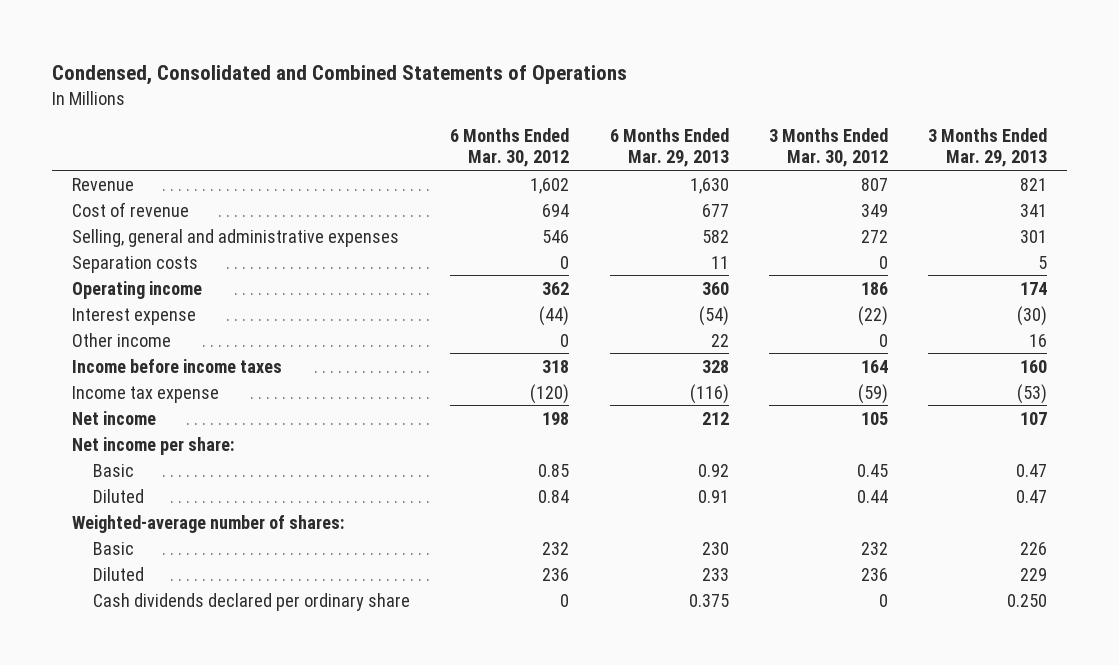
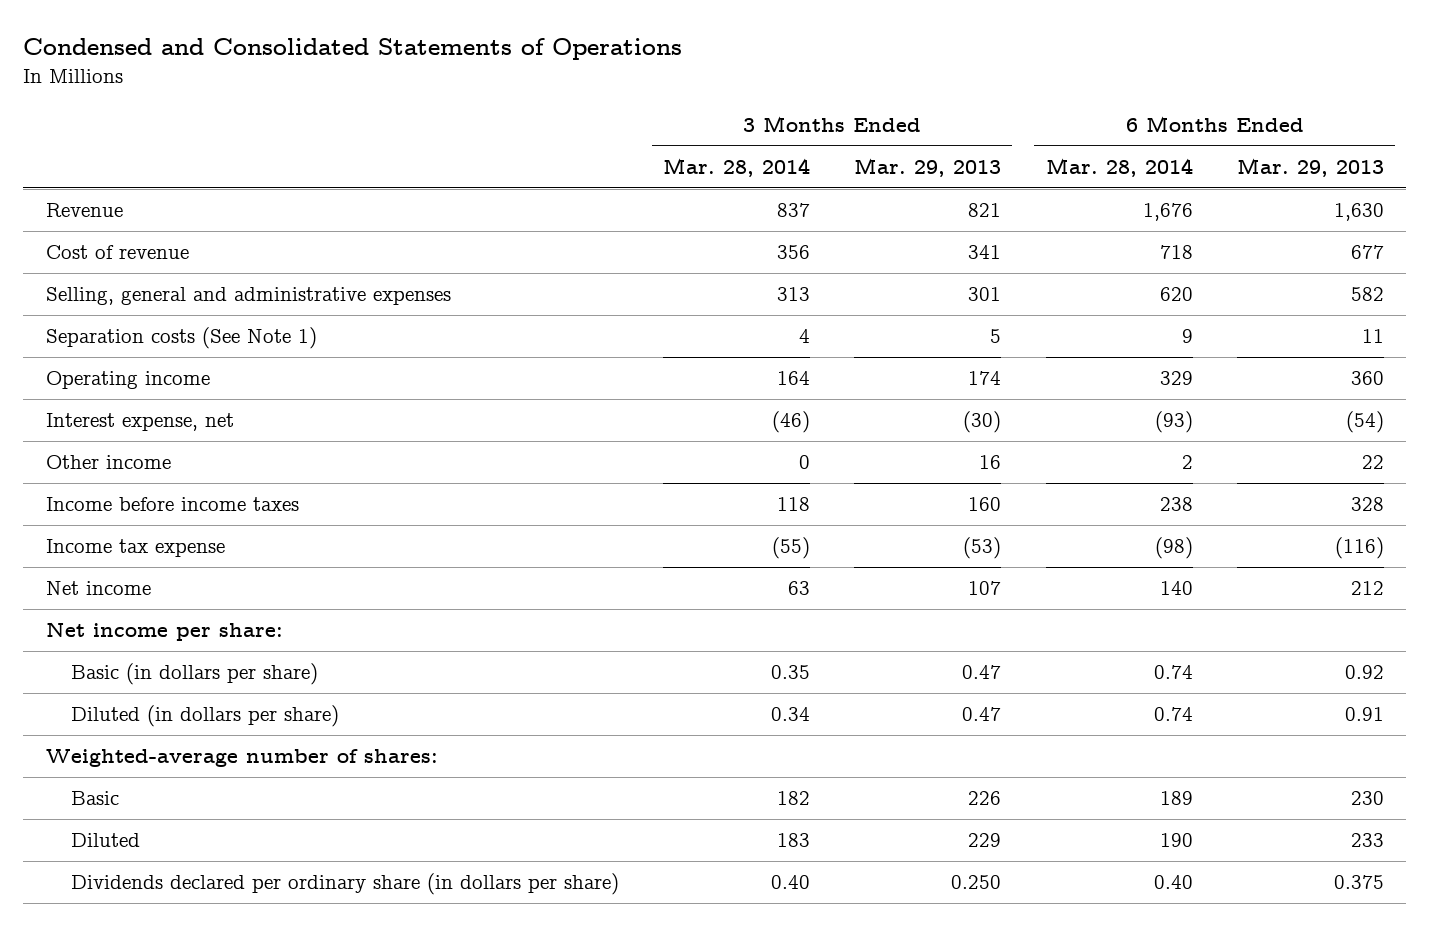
- Condensed, Consolidated and Combined Statements of Operations
+ Condensed and Consolidated Statements of Operations
- | 6 Months Ended Mar. 30, 2012 | 6 Months Ended Mar. 29, 2013 | 3 Months Ended Mar. 30, 2012 | 3 Months Ended Mar. 29, 2013
+ | 3 Months Ended Mar. 28, 2014 | 3 Months Ended Mar. 29, 2013 | 6 Months Ended Mar. 28, 2014 | 6 Months Ended Mar. 29, 2013
- Separation costs | 0 | 11 | 0 | 5
+ Separation costs (See Note 1) | 4 | 5 | 9 | 11
- Interest expense | (44) | (54) | (22) | (30)
+ Interest expense, net | (46) | (30) | (93) | (54)
- Basic | 0.85 | 0.92 | 0.45 | 0.47
- Diluted | 0.84 | 0.91 | 0.44 | 0.47
+ Basic (in dollars per share) | 0.35 | 0.47 | 0.74 | 0.92
+ Diluted (in dollars per share) | 0.34 | 0.47 | 0.74 | 0.91
- Cash dividends declared per ordinary share | 0 | 0.375 | 0 | 0.250
+ Dividends declared per ordinary share (in dollars per share) | 0.40 | 0.250 | 0.40 | 0.375

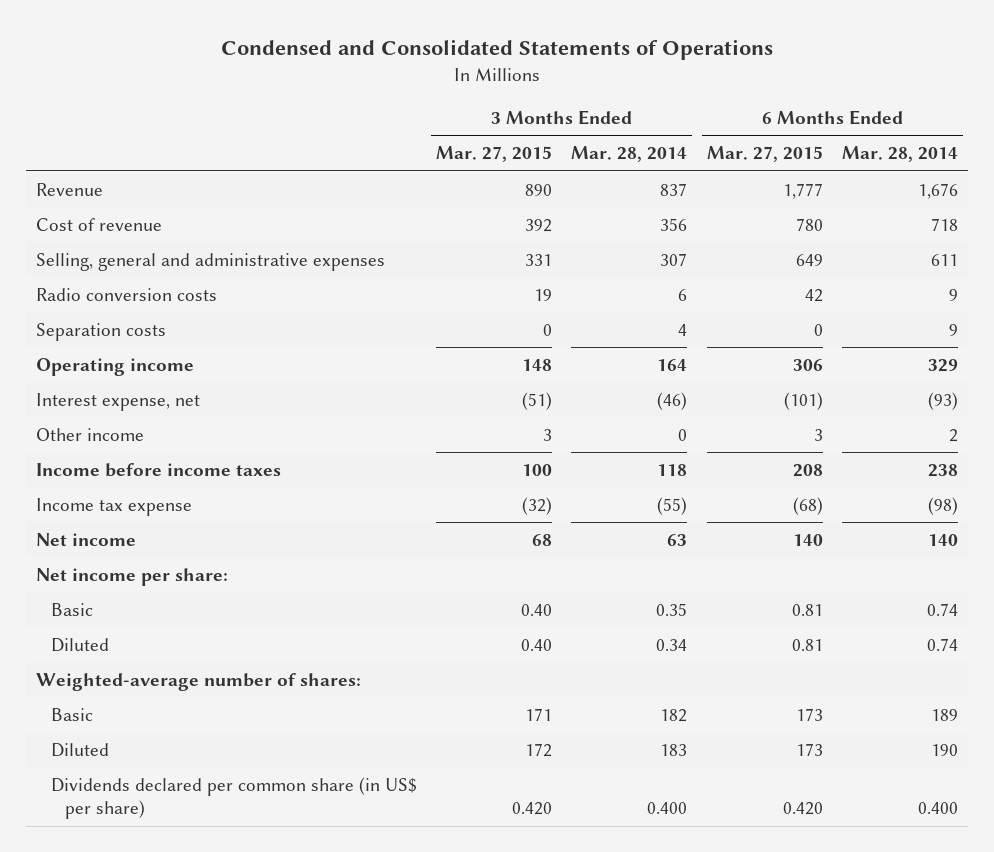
- | 3 Months Ended Mar. 28, 2014 | 3 Months Ended Mar. 29, 2013 | 6 Months Ended Mar. 28, 2014 | 6 Months Ended Mar. 29, 2013
+ | 3 Months Ended Mar. 27, 2015 | 3 Months Ended Mar. 28, 2014 | 6 Months Ended Mar. 27, 2015 | 6 Months Ended Mar. 28, 2014
- Selling, general and administrative expenses | 313 | 301 | 620 | 582
- Separation costs (See Note 1) | 4 | 5 | 9 | 11
+ Selling, general and administrative expenses | 331 | 307 | 649 | 611
+ Radio conversion costs | 19 | 6 | 42 | 9
+ Separation costs | 0 | 4 | 0 | 9
- Basic (in dollars per share) | 0.35 | 0.47 | 0.74 | 0.92
- Diluted (in dollars per share) | 0.34 | 0.47 | 0.74 | 0.91
+ Basic | 0.40 | 0.35 | 0.81 | 0.74
+ Diluted | 0.40 | 0.34 | 0.81 | 0.74
- Dividends declared per ordinary share (in dollars per share) | 0.40 | 0.250 | 0.40 | 0.375
+ Dividends declared per common share (in US$ per share) | 0.420 | 0.400 | 0.420 | 0.400

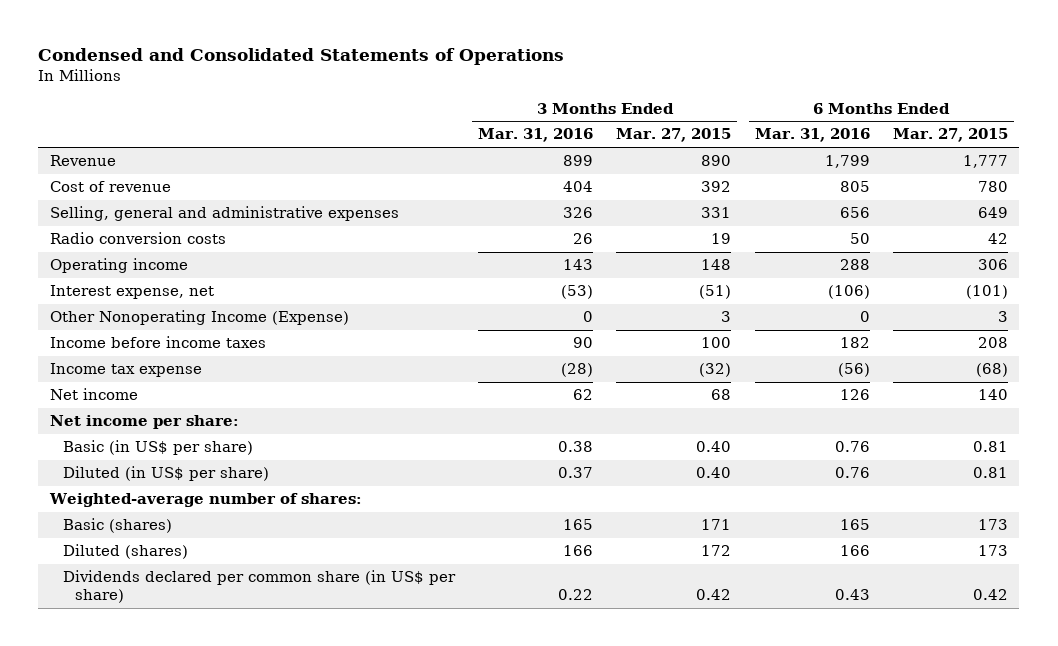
- | 3 Months Ended Mar. 27, 2015 | 3 Months Ended Mar. 28, 2014 | 6 Months Ended Mar. 27, 2015 | 6 Months Ended Mar. 28, 2014
+ | 3 Months Ended Mar. 31, 2016 | 3 Months Ended Mar. 27, 2015 | 6 Months Ended Mar. 31, 2016 | 6 Months Ended Mar. 27, 2015
- Separation costs | 0 | 4 | 0 | 9
- Other income | 3 | 0 | 3 | 2
+ Other Nonoperating Income (Expense) | 0 | 3 | 0 | 3
- Basic | 0.40 | 0.35 | 0.81 | 0.74
- Diluted | 0.40 | 0.34 | 0.81 | 0.74
+ Basic (in US$ per share) | 0.38 | 0.40 | 0.76 | 0.81
+ Diluted (in US$ per share) | 0.37 | 0.40 | 0.76 | 0.81
- Basic | 171 | 182 | 173 | 189
- Diluted | 172 | 183 | 173 | 190
- Dividends declared per common share (in US$ per share) | 0.420 | 0.400 | 0.420 | 0.400
+ Basic (shares) | 165 | 171 | 165 | 173
+ Diluted (shares) | 166 | 172 | 166 | 173
+ Dividends declared per common share (in US$ per share) | 0.22 | 0.42 | 0.43 | 0.42

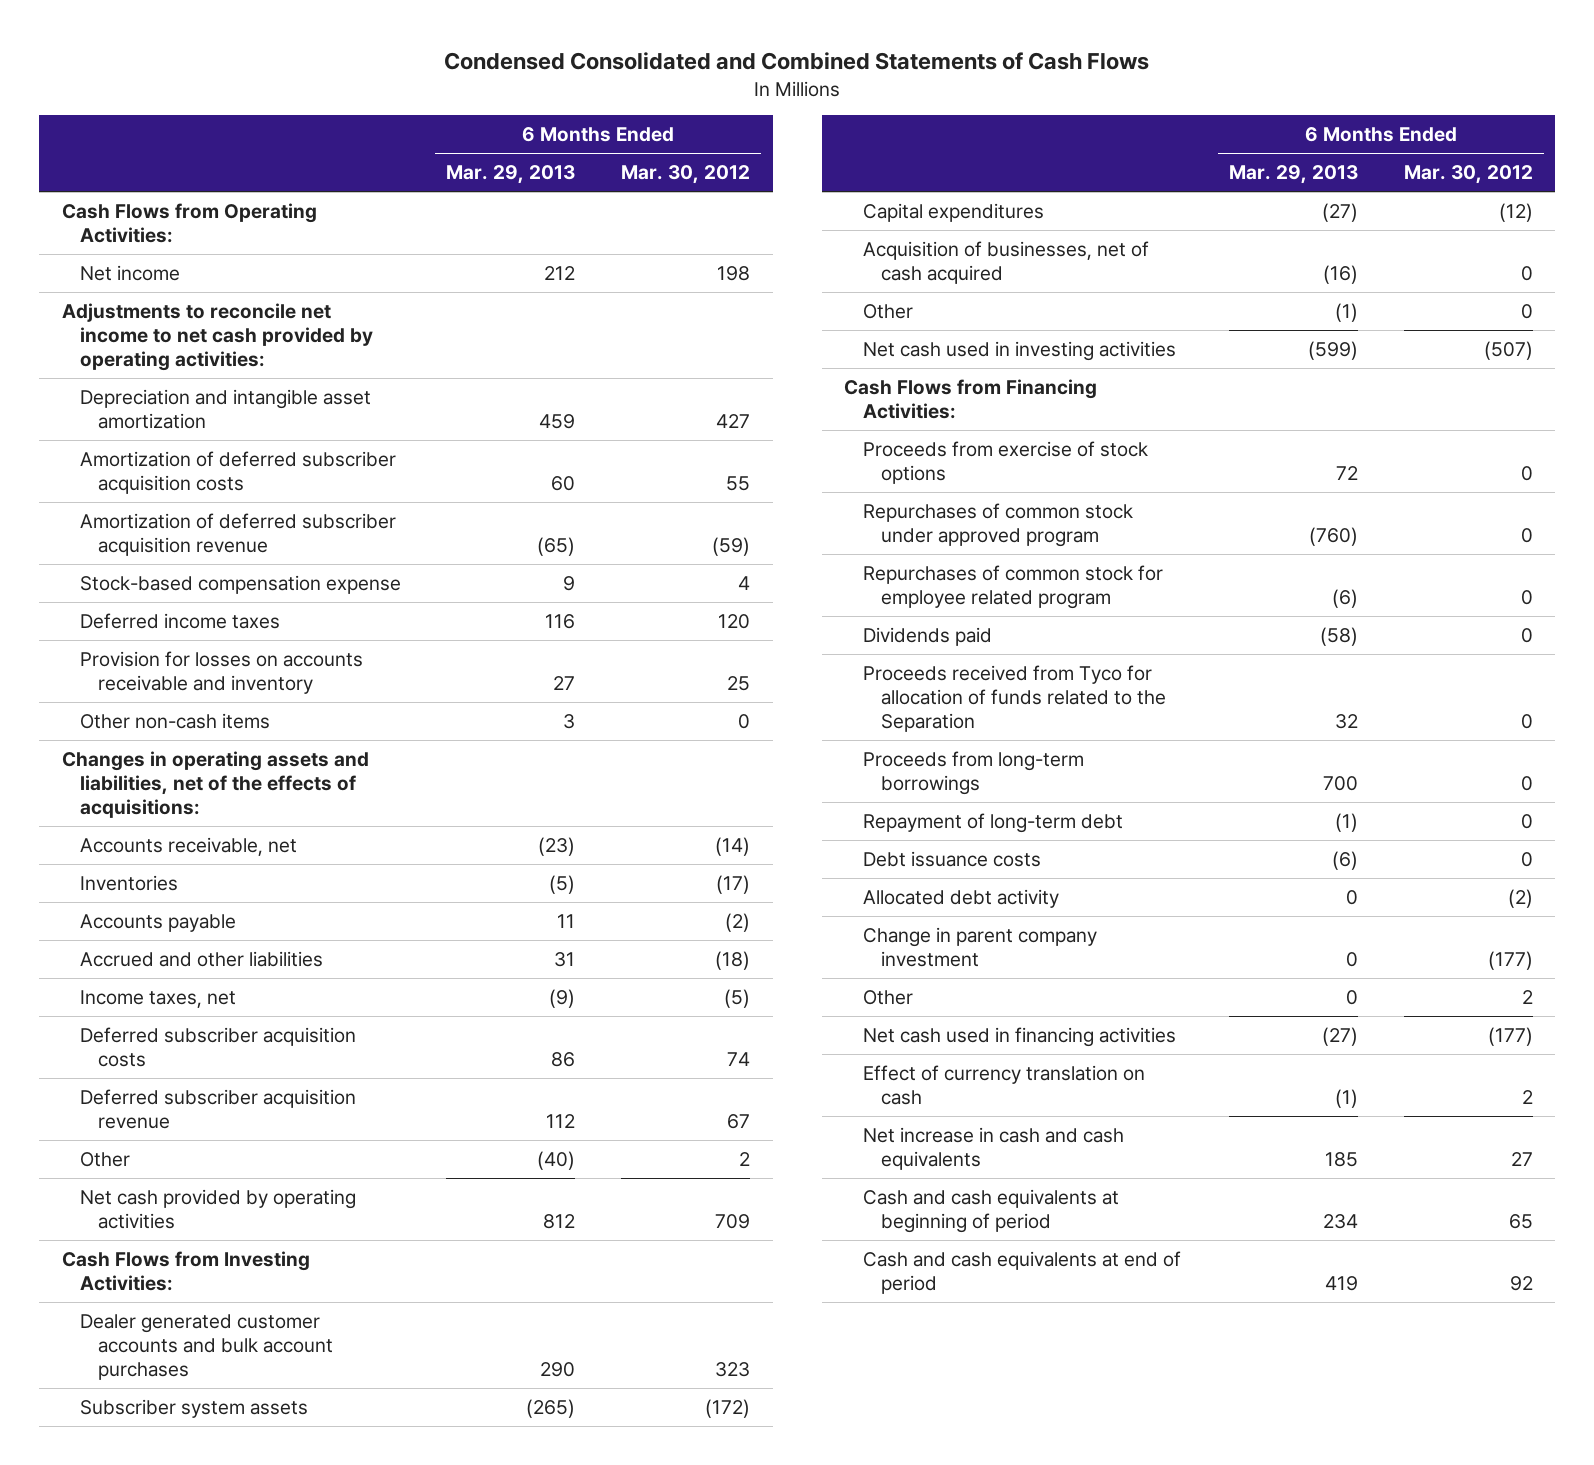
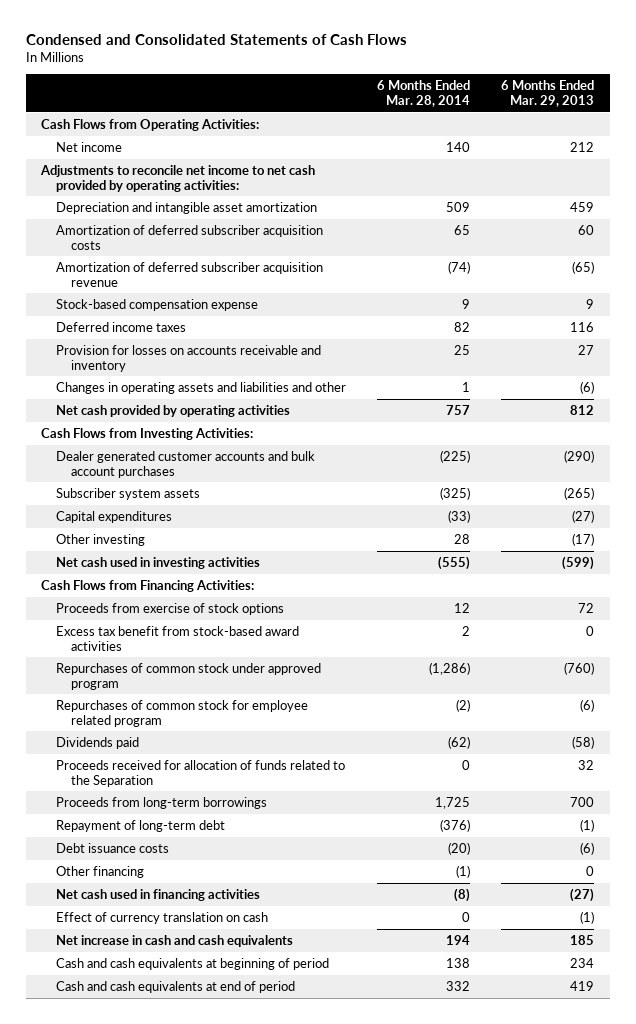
- Condensed Consolidated and Combined Statements of Cash Flows
+ Condensed and Consolidated Statements of Cash Flows
- | 6 Months Ended Mar. 29, 2013 | 6 Months Ended Mar. 30, 2012
+ | 6 Months Ended Mar. 28, 2014 | 6 Months Ended Mar. 29, 2013
- Other non-cash items | 3 | 0
- Changes in operating assets and liabilities, net of the effects of acquisitions:
- Accounts receivable, net | (23) | (14)
- Inventories | (5) | (17)
- Accounts payable | 11 | (2)
- Accrued and other liabilities | 31 | (18)
- Income taxes, net | (9) | (5)
- Deferred subscriber acquisition costs | 86 | 74
- Deferred subscriber acquisition revenue | 112 | 67
- Other | (40) | 2
+ Changes in operating assets and liabilities and other | 1 | (6)
- Dealer generated customer accounts and bulk account purchases | 290 | 323
+ Dealer generated customer accounts and bulk account purchases | (225) | (290)
- Acquisition of businesses, net of cash acquired | (16) | 0
- Other | (1) | 0
+ Other investing | 28 | (17)
+ Excess tax benefit from stock-based award activities | 2 | 0
- Proceeds received from Tyco for allocation of funds related to the Separation | 32 | 0
+ Proceeds received for allocation of funds related to the Separation | 0 | 32
- Allocated debt activity | 0 | (2)
- Change in parent company investment | 0 | (177)
- Other | 0 | 2
+ Other financing | (1) | 0

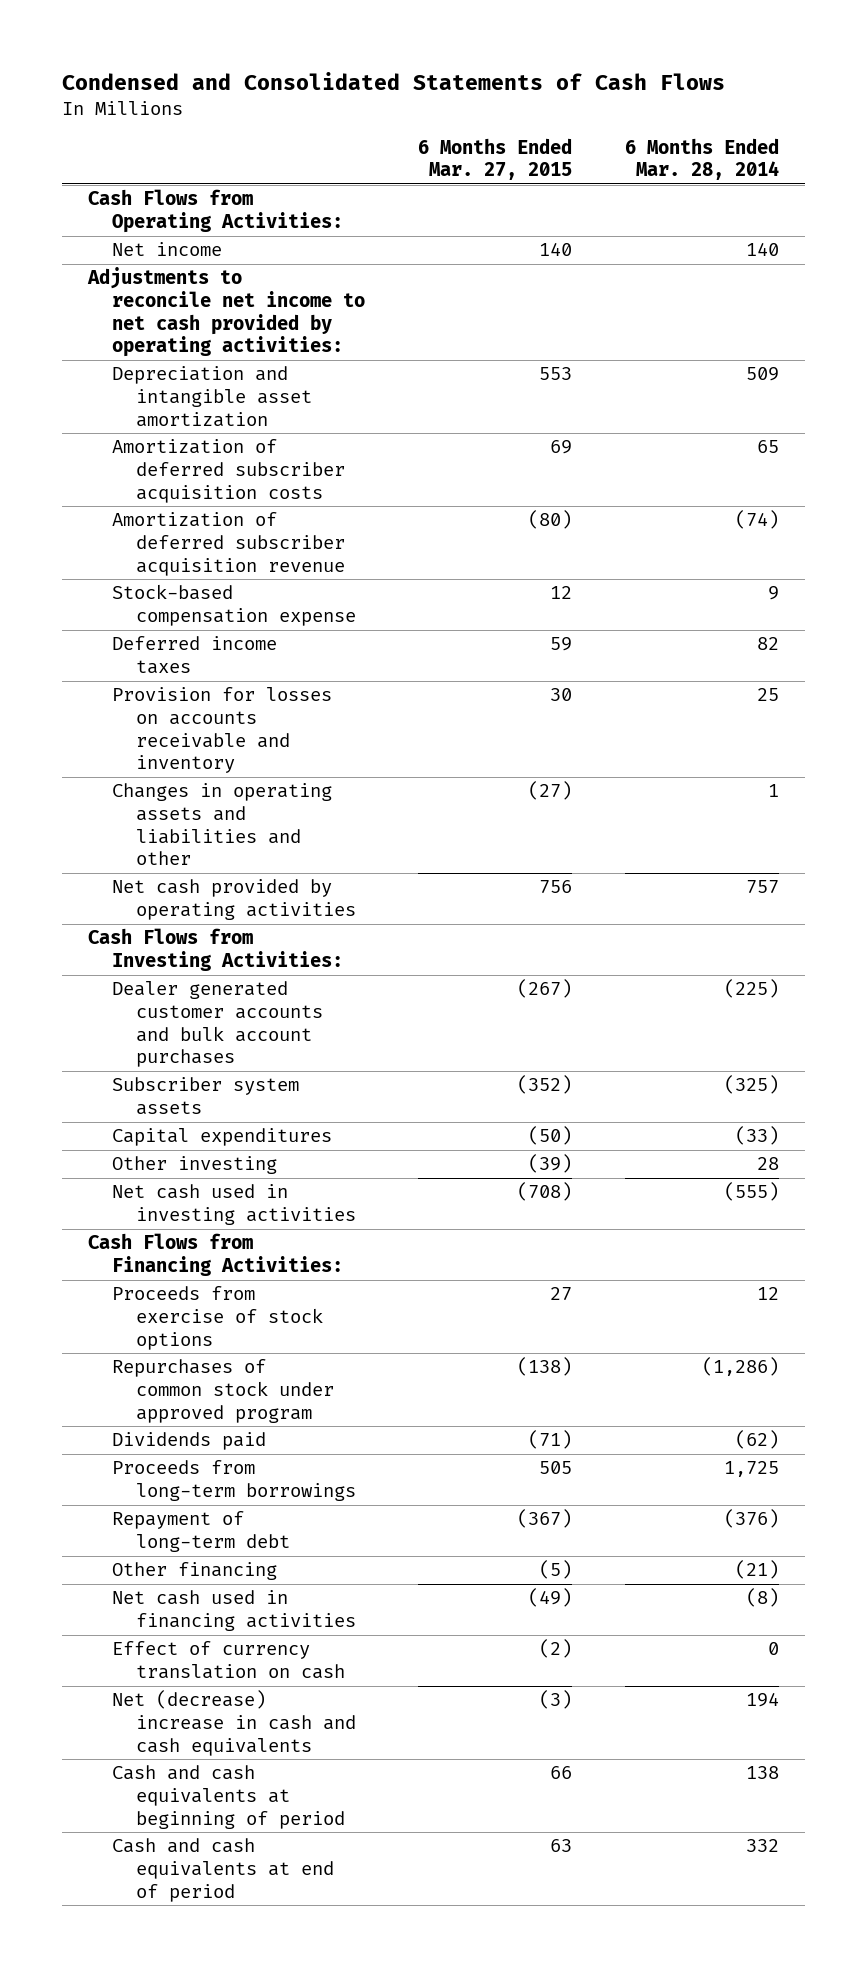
- | 6 Months Ended Mar. 28, 2014 | 6 Months Ended Mar. 29, 2013
+ | 6 Months Ended Mar. 27, 2015 | 6 Months Ended Mar. 28, 2014
- Excess tax benefit from stock-based award activities | 2 | 0
- Repurchases of common stock for employee related program | (2) | (6)
- Proceeds received for allocation of funds related to the Separation | 0 | 32
- Debt issuance costs | (20) | (6)
- Other financing | (1) | 0
+ Other financing | (5) | (21)
- Net increase in cash and cash equivalents | 194 | 185
+ Net (decrease) increase in cash and cash equivalents | (3) | 194

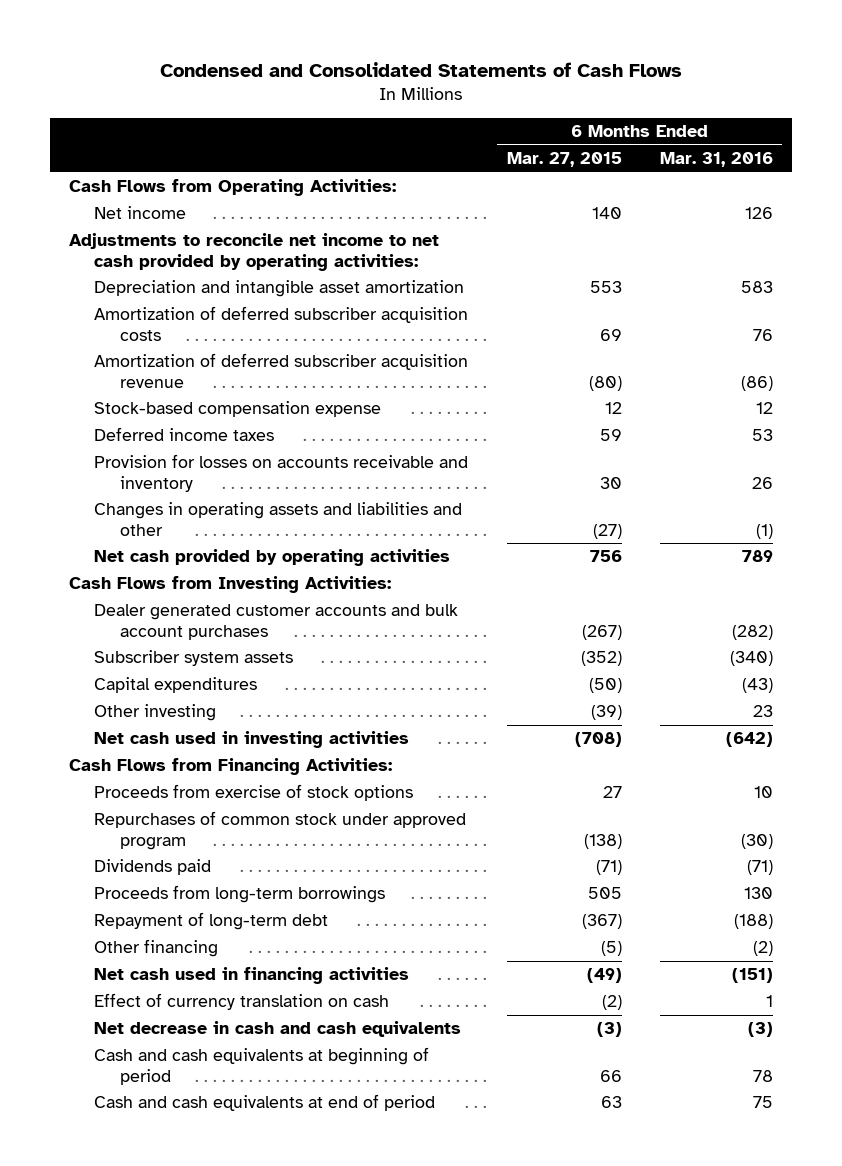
- | 6 Months Ended Mar. 27, 2015 | 6 Months Ended Mar. 28, 2014
+ | 6 Months Ended Mar. 27, 2015 | 6 Months Ended Mar. 31, 2016
- Net (decrease) increase in cash and cash equivalents | (3) | 194
+ Net decrease in cash and cash equivalents | (3) | (3)

